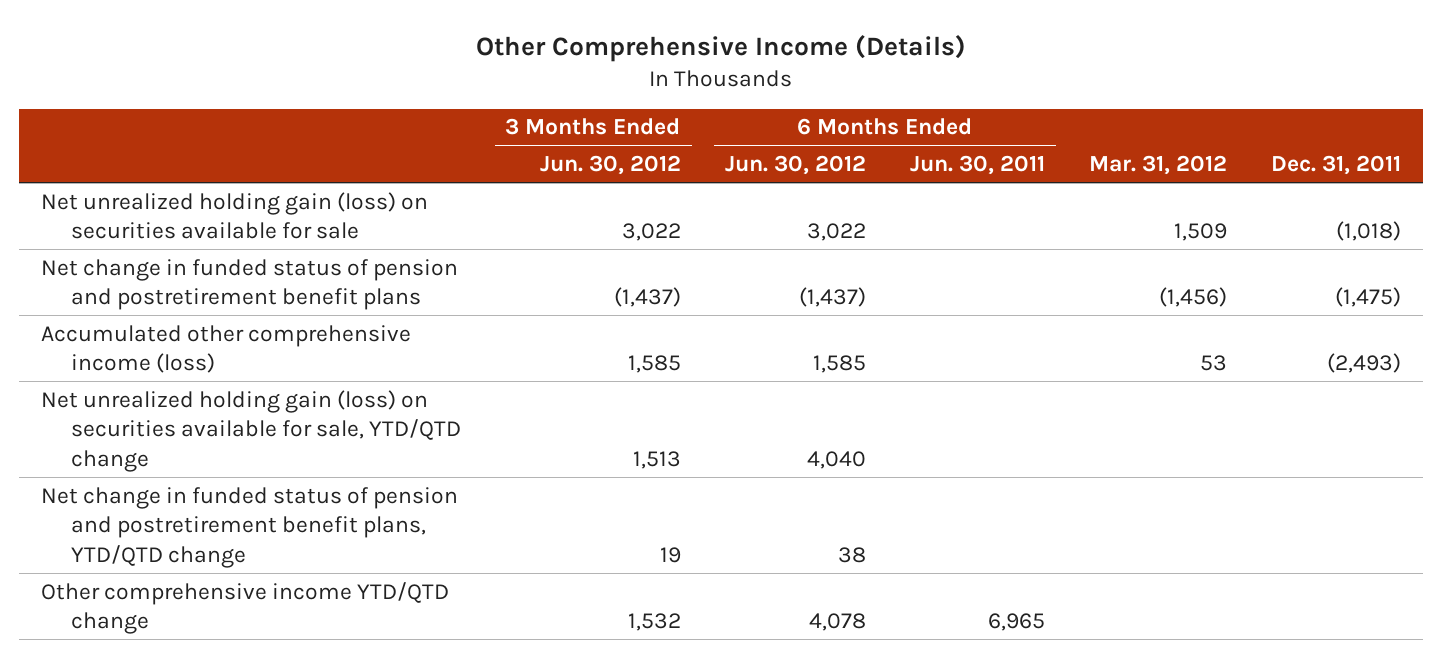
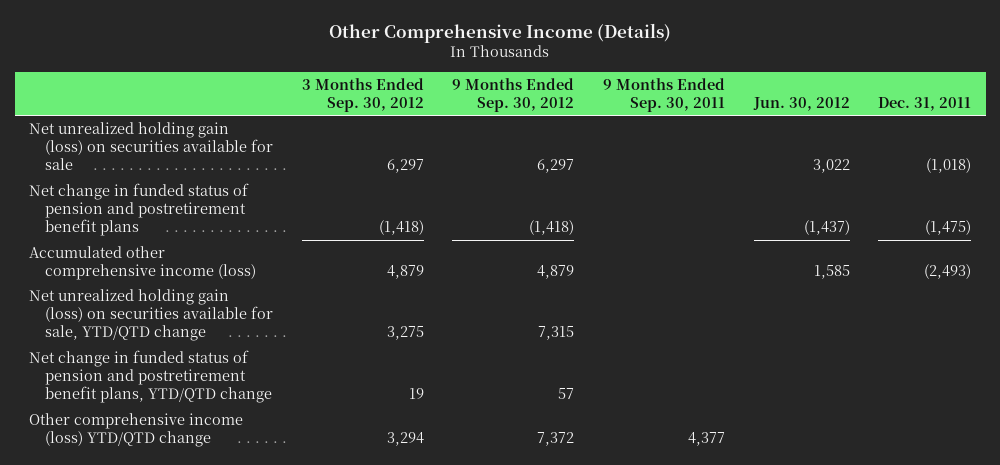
- | 3 Months Ended Jun. 30, 2012 | 6 Months Ended Jun. 30, 2012 | 6 Months Ended Jun. 30, 2011 | Mar. 31, 2012 | Dec. 31, 2011
+ | 3 Months Ended Sep. 30, 2012 | 9 Months Ended Sep. 30, 2012 | 9 Months Ended Sep. 30, 2011 | Jun. 30, 2012 | Dec. 31, 2011
- Other comprehensive income YTD/QTD change | 1,532 | 4,078 | 6,965 | |
+ Other comprehensive income (loss) YTD/QTD change | 3,294 | 7,372 | 4,377 | |

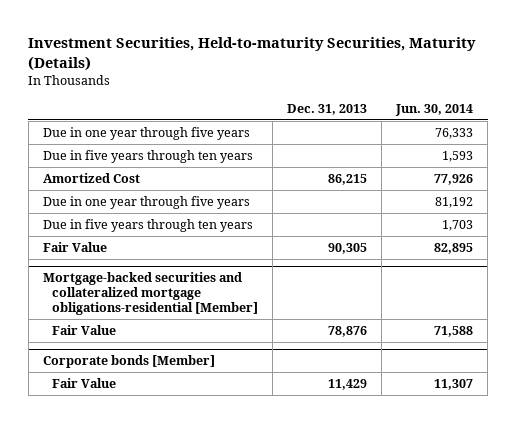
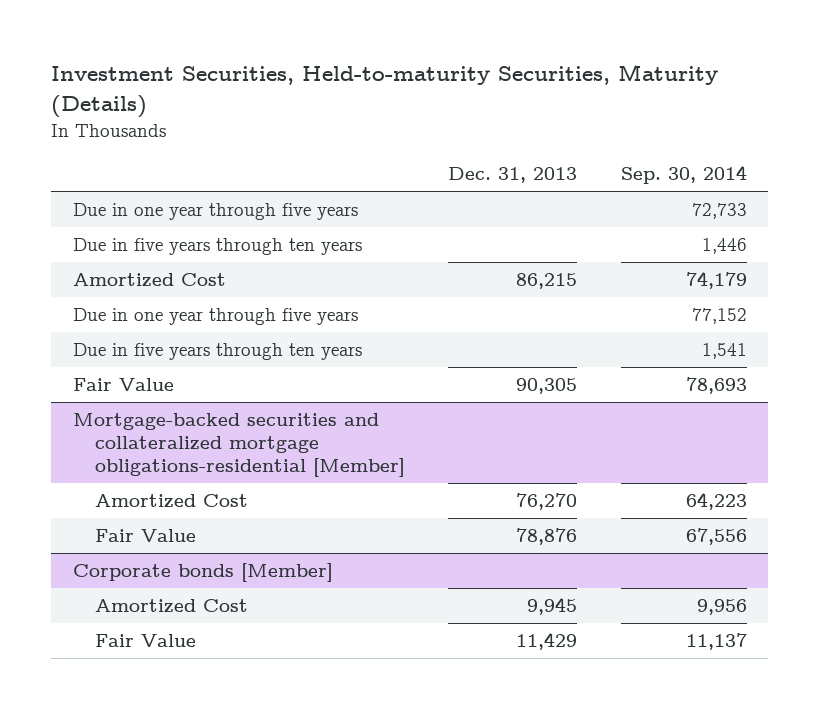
- | Dec. 31, 2013 | Jun. 30, 2014
+ | Dec. 31, 2013 | Sep. 30, 2014
@ Mortgage-backed securities and collateralized mortgage obligations-residential [Member]
+ Amortized Cost | 76,270 | 64,223
@ Corporate bonds [Member]
+ Amortized Cost | 9,945 | 9,956

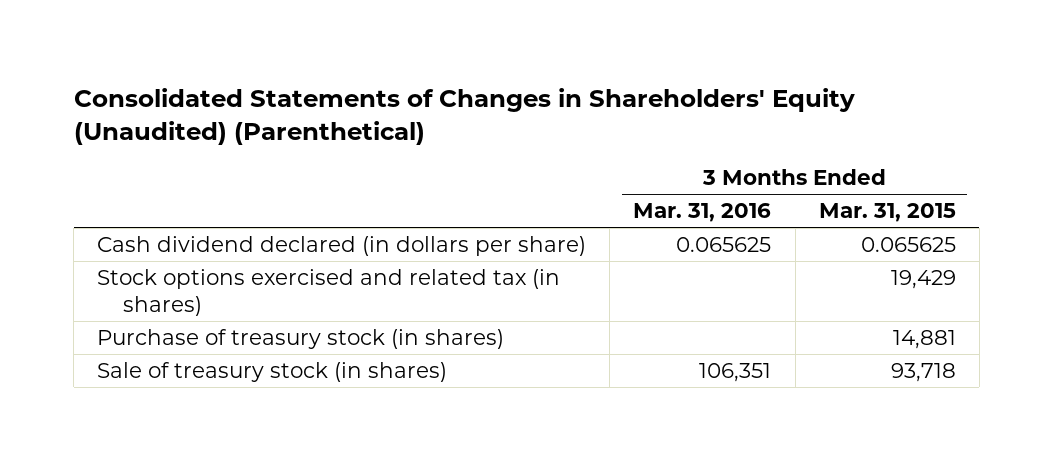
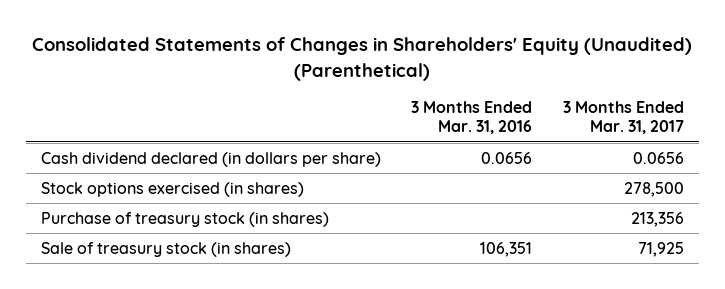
- | 3 Months Ended Mar. 31, 2016 | 3 Months Ended Mar. 31, 2015
+ | 3 Months Ended Mar. 31, 2016 | 3 Months Ended Mar. 31, 2017
- Cash dividend declared (in dollars per share) | 0.065625 | 0.065625
- Stock options exercised and related tax (in shares) | | 19,429
+ Cash dividend declared (in dollars per share) | 0.0656 | 0.0656
+ Stock options exercised (in shares) | | 278,500

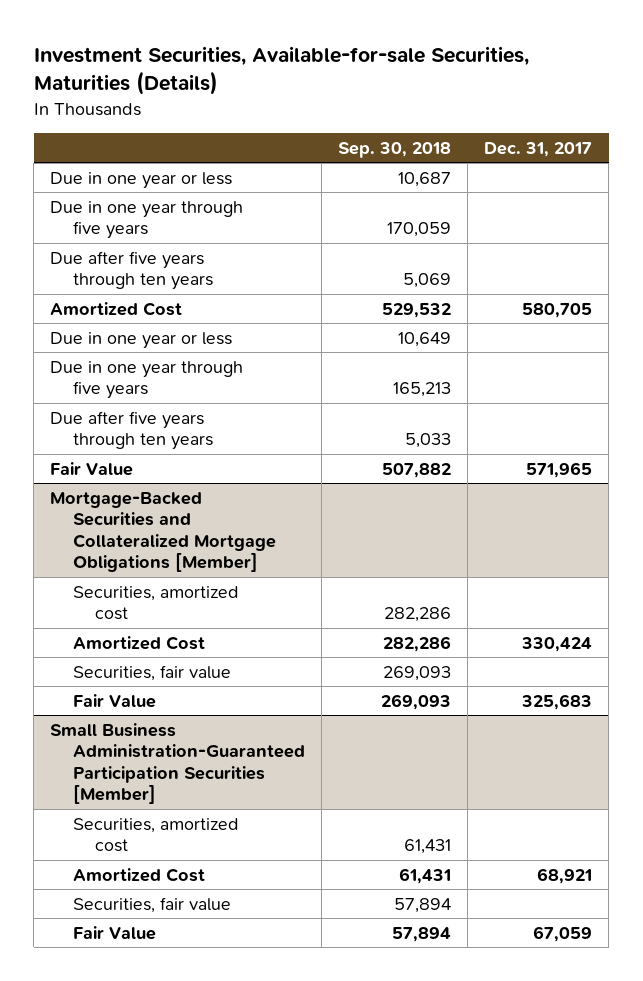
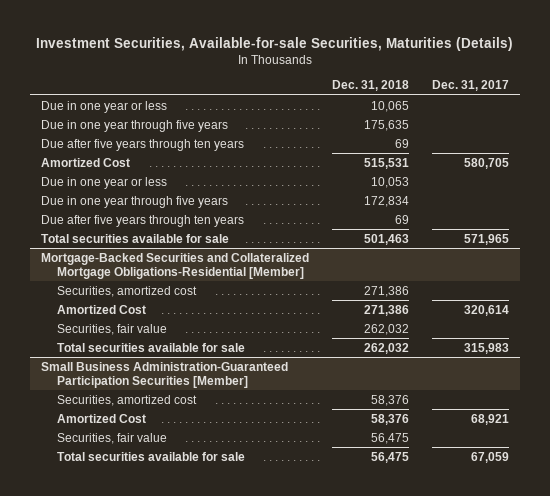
- | Sep. 30, 2018 | Dec. 31, 2017
+ | Dec. 31, 2018 | Dec. 31, 2017
- Fair Value | 507,882 | 571,965
- Mortgage-Backed Securities and Collateralized Mortgage Obligations [Member]
+ Total securities available for sale | 501,463 | 571,965
+ Mortgage-Backed Securities and Collateralized Mortgage Obligations-Residential [Member]
- Amortized Cost | 282,286 | 330,424
+ Amortized Cost | 271,386 | 320,614
- Fair Value | 269,093 | 325,683
+ Total securities available for sale | 262,032 | 315,983
@ Small Business Administration-Guaranteed Participation Securities [Member]
- Fair Value | 57,894 | 67,059
+ Total securities available for sale | 56,475 | 67,059

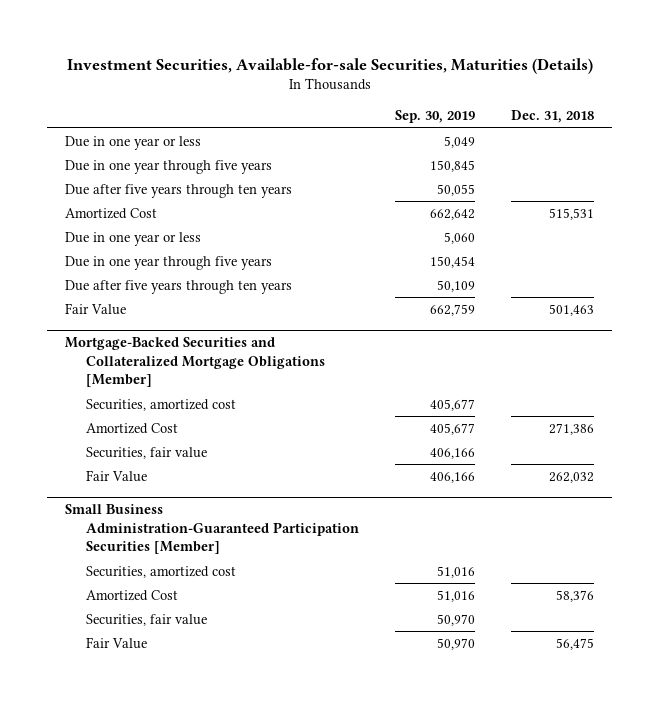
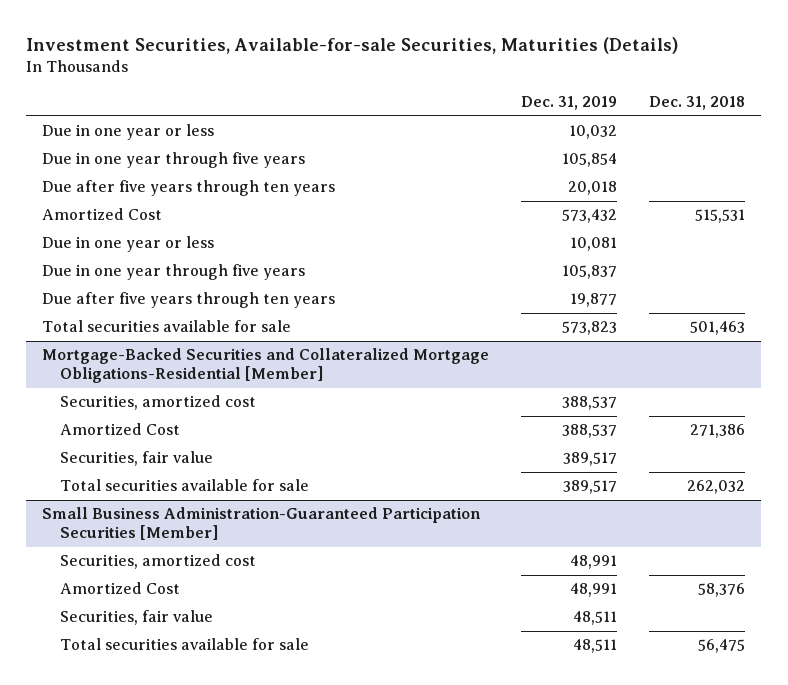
- | Sep. 30, 2019 | Dec. 31, 2018
+ | Dec. 31, 2019 | Dec. 31, 2018
- Fair Value | 662,759 | 501,463
- Mortgage-Backed Securities and Collateralized Mortgage Obligations [Member]
+ Total securities available for sale | 573,823 | 501,463
+ Mortgage-Backed Securities and Collateralized Mortgage Obligations-Residential [Member]
- Fair Value | 406,166 | 262,032
+ Total securities available for sale | 389,517 | 262,032
@ Small Business Administration-Guaranteed Participation Securities [Member]
- Fair Value | 50,970 | 56,475
+ Total securities available for sale | 48,511 | 56,475

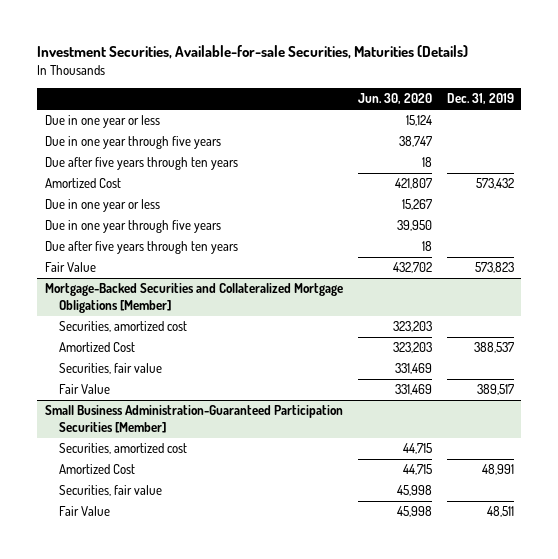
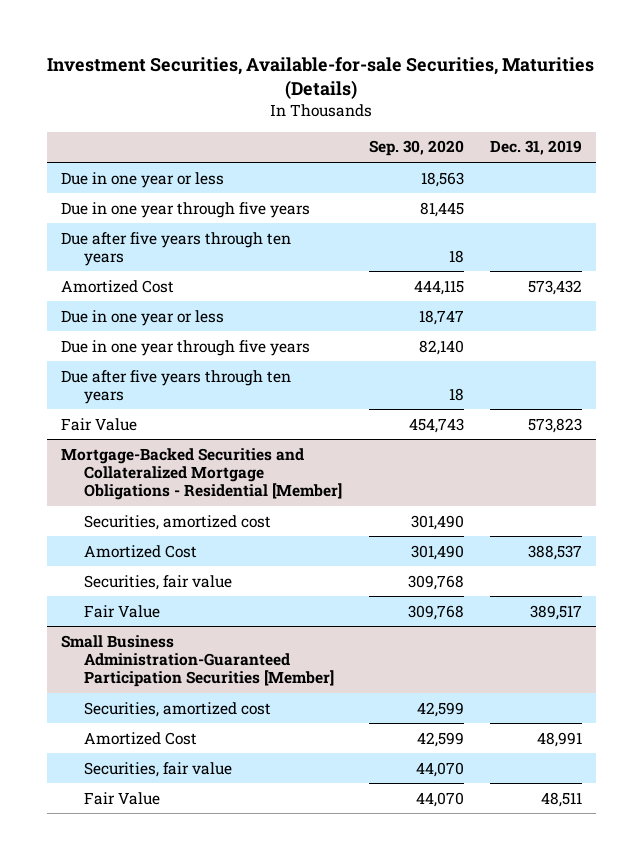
- | Jun. 30, 2020 | Dec. 31, 2019
+ | Sep. 30, 2020 | Dec. 31, 2019
- Mortgage-Backed Securities and Collateralized Mortgage Obligations [Member]
+ Mortgage-Backed Securities and Collateralized Mortgage Obligations - Residential [Member]

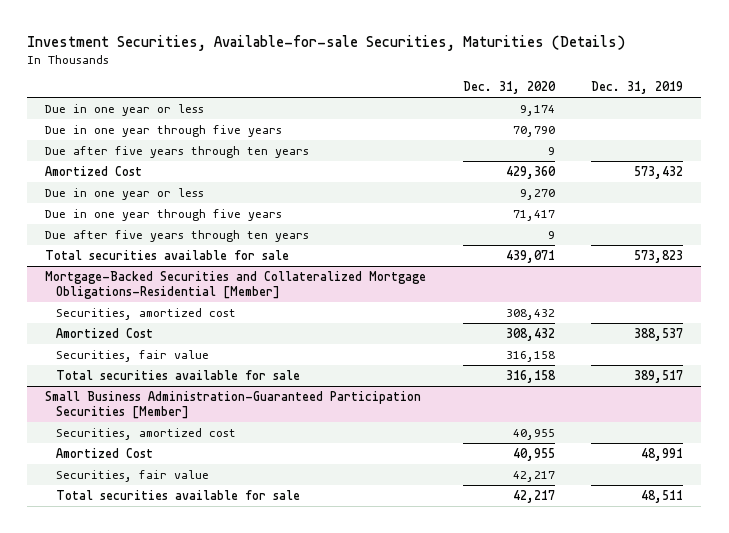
- | Sep. 30, 2020 | Dec. 31, 2019
+ | Dec. 31, 2020 | Dec. 31, 2019
- Fair Value | 454,743 | 573,823
- Mortgage-Backed Securities and Collateralized Mortgage Obligations - Residential [Member]
+ Total securities available for sale | 439,071 | 573,823
+ Mortgage-Backed Securities and Collateralized Mortgage Obligations-Residential [Member]
- Fair Value | 309,768 | 389,517
+ Total securities available for sale | 316,158 | 389,517
@ Small Business Administration-Guaranteed Participation Securities [Member]
- Fair Value | 44,070 | 48,511
+ Total securities available for sale | 42,217 | 48,511

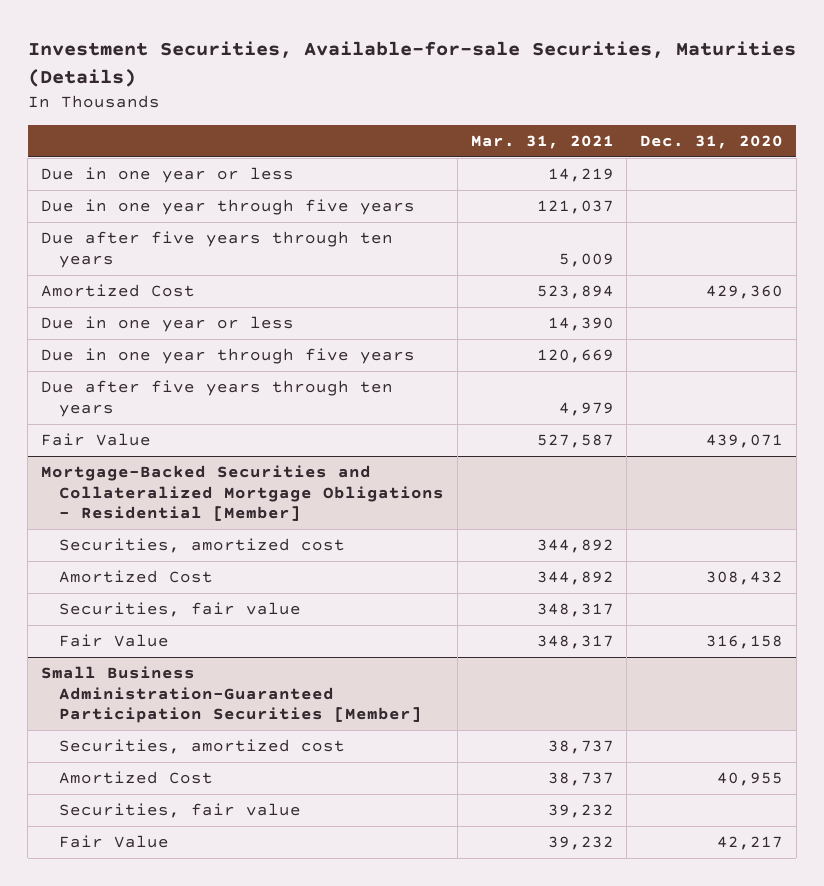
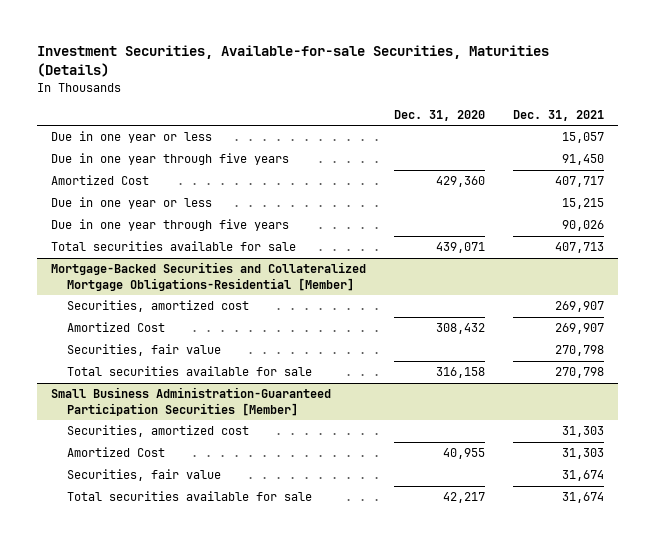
- | Mar. 31, 2021 | Dec. 31, 2020
+ | Dec. 31, 2020 | Dec. 31, 2021
- Due after five years through ten years | 5,009 |
- Due after five years through ten years | 4,979 |
- Fair Value | 527,587 | 439,071
- Mortgage-Backed Securities and Collateralized Mortgage Obligations - Residential [Member]
+ Total securities available for sale | 439,071 | 407,713
+ Mortgage-Backed Securities and Collateralized Mortgage Obligations-Residential [Member]
- Fair Value | 348,317 | 316,158
+ Total securities available for sale | 316,158 | 270,798
@ Small Business Administration-Guaranteed Participation Securities [Member]
- Fair Value | 39,232 | 42,217
+ Total securities available for sale | 42,217 | 31,674

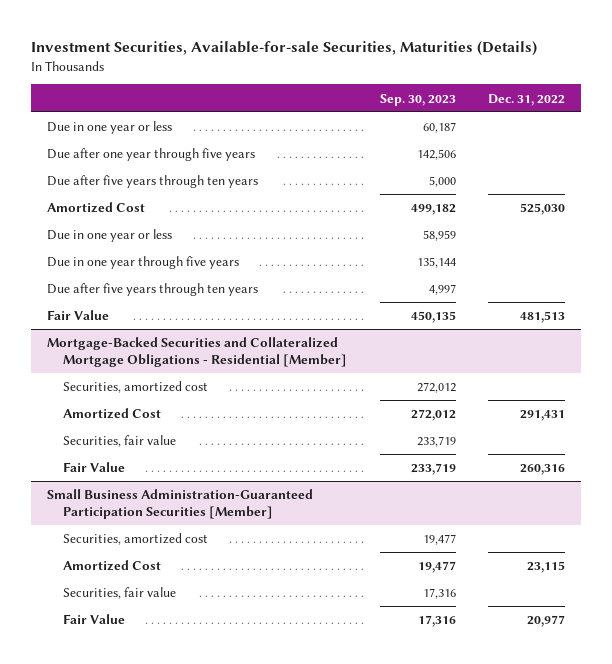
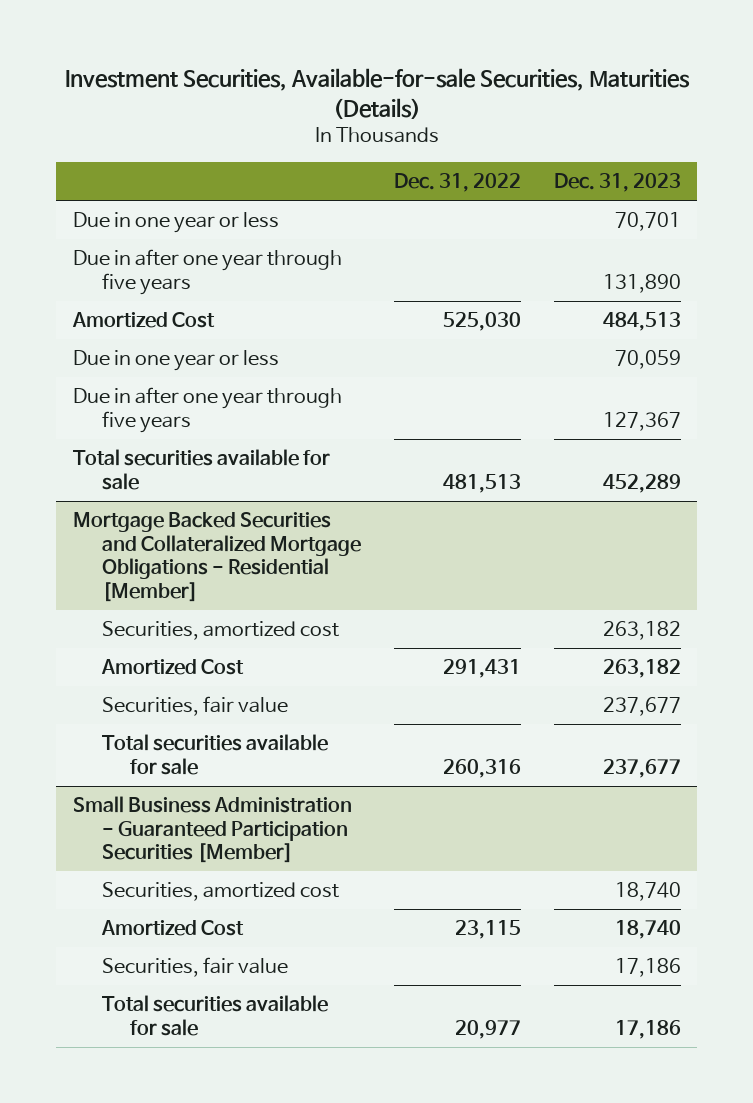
- | Sep. 30, 2023 | Dec. 31, 2022
+ | Dec. 31, 2022 | Dec. 31, 2023
- Due after one year through five years | 142,506 |
- Due after five years through ten years | 5,000 |
+ Due in after one year through five years | | 131,890
- Due in one year through five years | 135,144 |
- Due after five years through ten years | 4,997 |
- Fair Value | 450,135 | 481,513
- Mortgage-Backed Securities and Collateralized Mortgage Obligations - Residential [Member]
+ Due in after one year through five years | | 127,367
+ Total securities available for sale | 481,513 | 452,289
+ Mortgage Backed Securities and Collateralized Mortgage Obligations - Residential [Member]
- Fair Value | 233,719 | 260,316
- Small Business Administration-Guaranteed Participation Securities [Member]
+ Total securities available for sale | 260,316 | 237,677
+ Small Business Administration - Guaranteed Participation Securities [Member]
- Fair Value | 17,316 | 20,977
+ Total securities available for sale | 20,977 | 17,186

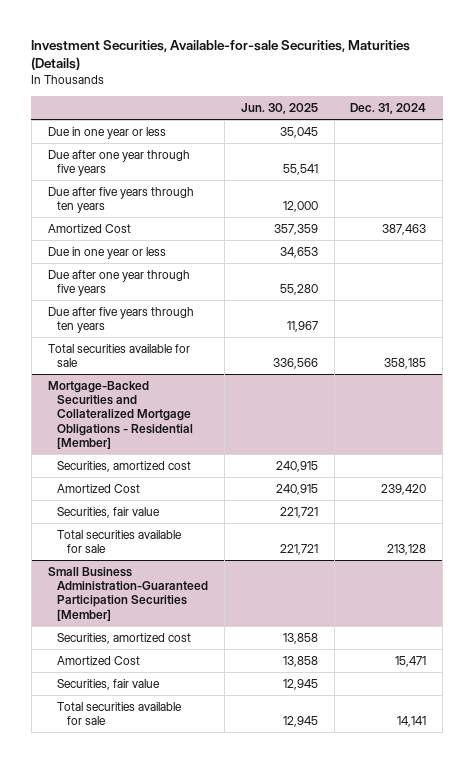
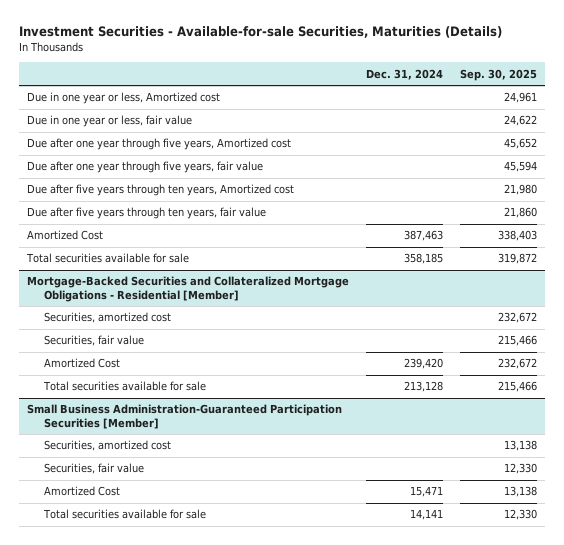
- Investment Securities, Available-for-sale Securities, Maturities (Details)
+ Investment Securities - Available-for-sale Securities, Maturities (Details)
- | Jun. 30, 2025 | Dec. 31, 2024
+ | Dec. 31, 2024 | Sep. 30, 2025
- Due in one year or less | 35,045 |
- Due after one year through five years | 55,541 |
- Due after five years through ten years | 12,000 |
+ Due in one year or less, Amortized cost | | 24,961
+ Due in one year or less, fair value | | 24,622
+ Due after one year through five years, Amortized cost | | 45,652
+ Due after one year through five years, fair value | | 45,594
+ Due after five years through ten years, Amortized cost | | 21,980
+ Due after five years through ten years, fair value | | 21,860
- Due in one year or less | 34,653 |
- Due after one year through five years | 55,280 |
- Due after five years through ten years | 11,967 |
@ Mortgage-Backed Securities and Collateralized Mortgage Obligations - Residential [Member]
moved down: Amortized Cost | 239,420 | 232,672
@ Small Business Administration-Guaranteed Participation Securities [Member]
moved down: Amortized Cost | 15,471 | 13,138

